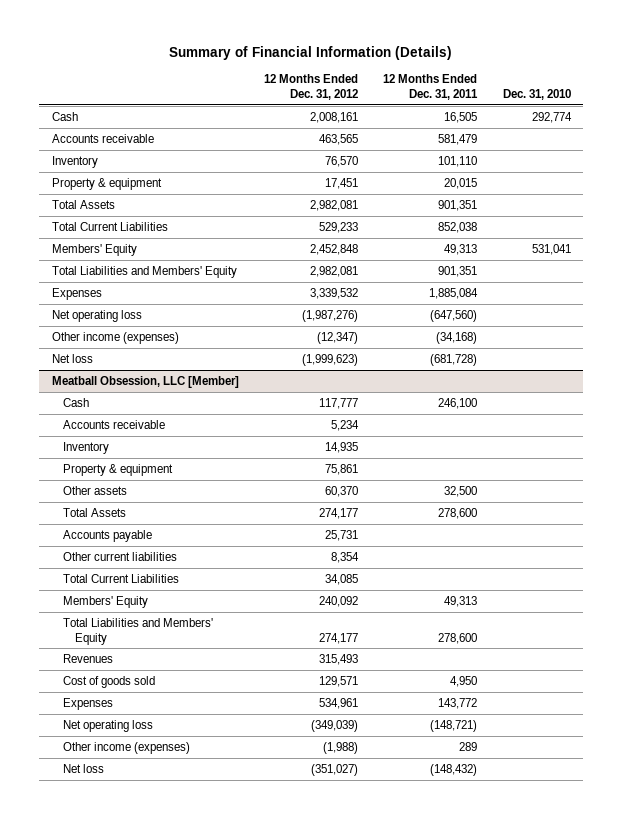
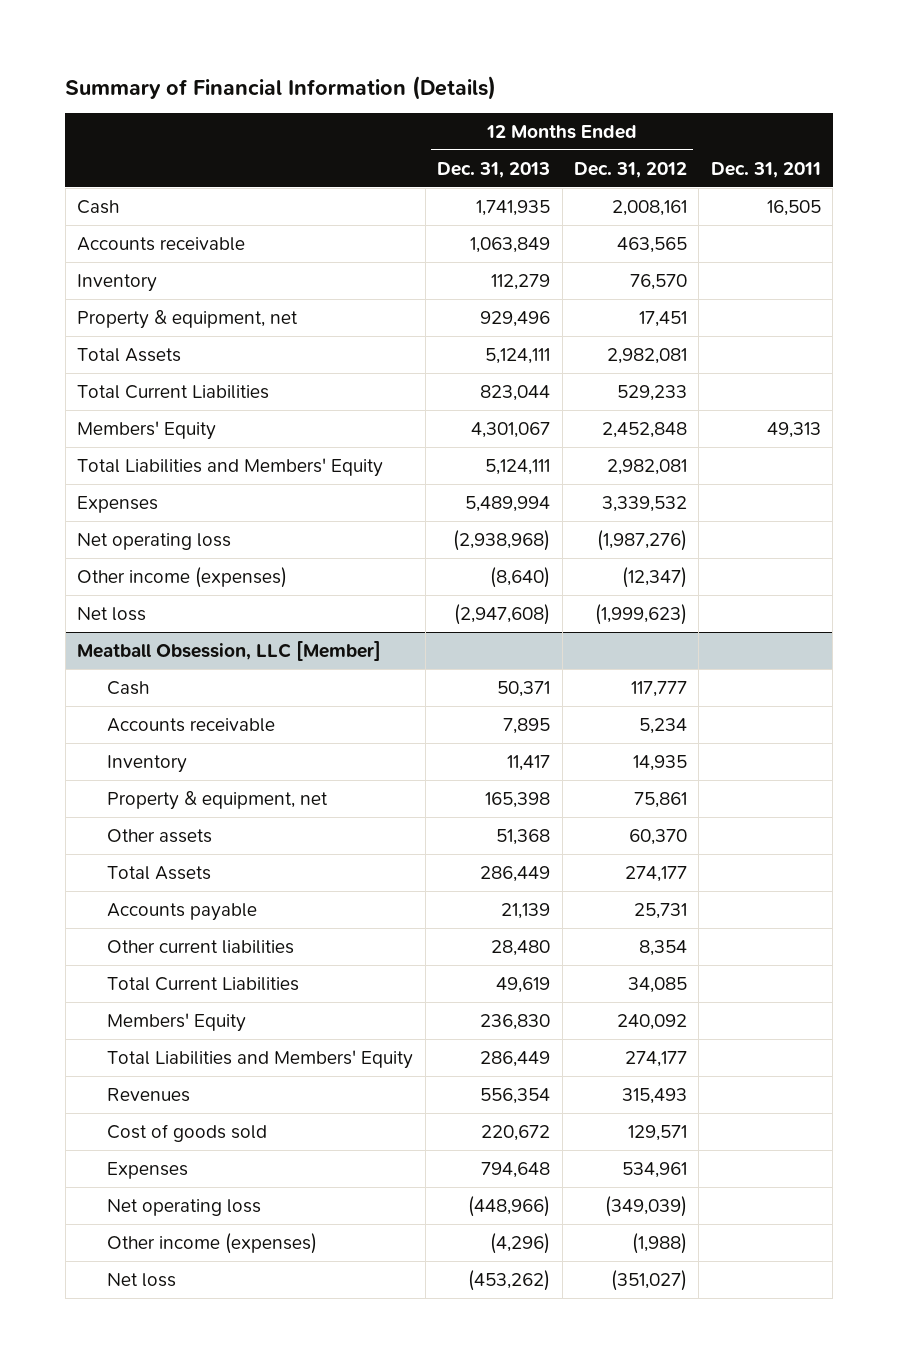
- | 12 Months Ended Dec. 31, 2012 | 12 Months Ended Dec. 31, 2011 | Dec. 31, 2010
+ | 12 Months Ended Dec. 31, 2013 | 12 Months Ended Dec. 31, 2012 | Dec. 31, 2011
- Property & equipment | 17,451 | 20,015 |
+ Property & equipment, net | 929,496 | 17,451 |
@ Meatball Obsession, LLC [Member]
- Property & equipment | 75,861 | |
+ Property & equipment, net | 165,398 | 75,861 |

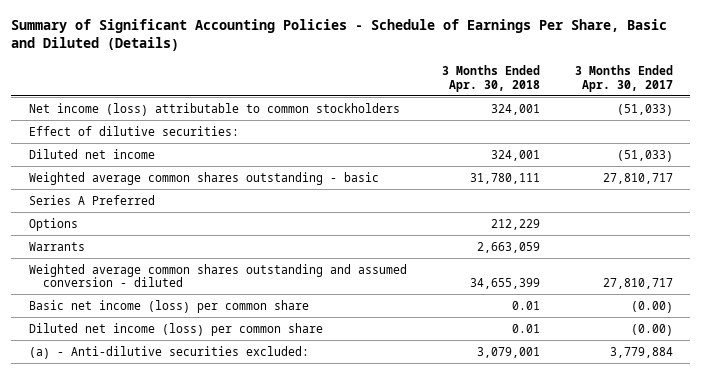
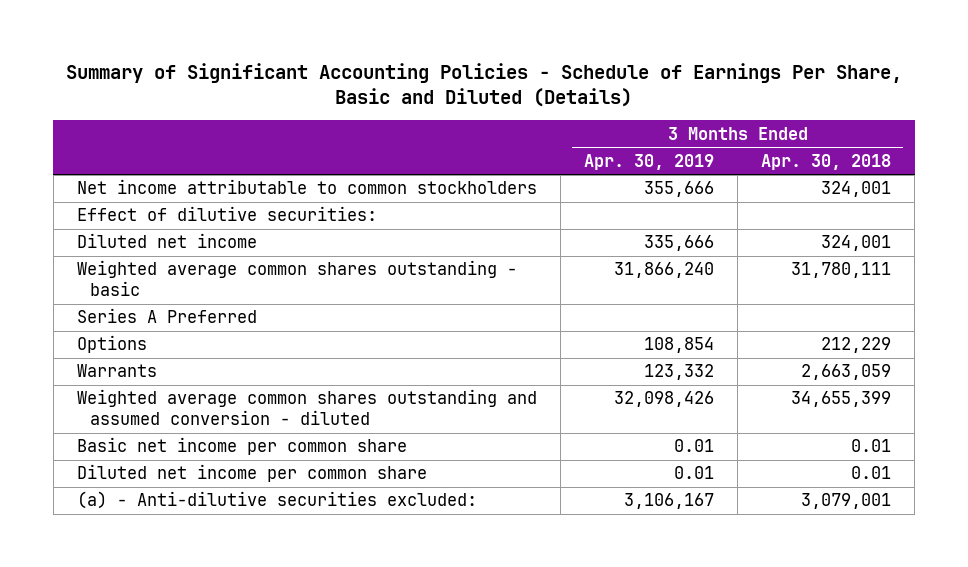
- | 3 Months Ended Apr. 30, 2018 | 3 Months Ended Apr. 30, 2017
+ | 3 Months Ended Apr. 30, 2019 | 3 Months Ended Apr. 30, 2018
- Net income (loss) attributable to common stockholders | 324,001 | (51,033)
+ Net income attributable to common stockholders | 355,666 | 324,001
- Basic net income (loss) per common share | 0.01 | (0.00)
- Diluted net income (loss) per common share | 0.01 | (0.00)
+ Basic net income per common share | 0.01 | 0.01
+ Diluted net income per common share | 0.01 | 0.01

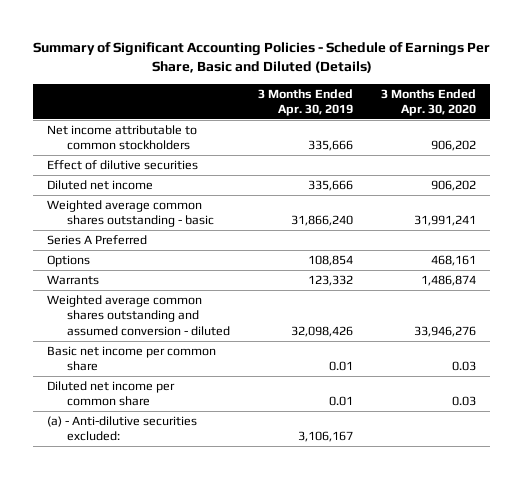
- | 3 Months Ended Apr. 30, 2019 | 3 Months Ended Apr. 30, 2018
+ | 3 Months Ended Apr. 30, 2019 | 3 Months Ended Apr. 30, 2020
- Net income attributable to common stockholders | 355,666 | 324,001
- Effect of dilutive securities:
+ Net income attributable to common stockholders | 335,666 | 906,202
+ Effect of dilutive securities

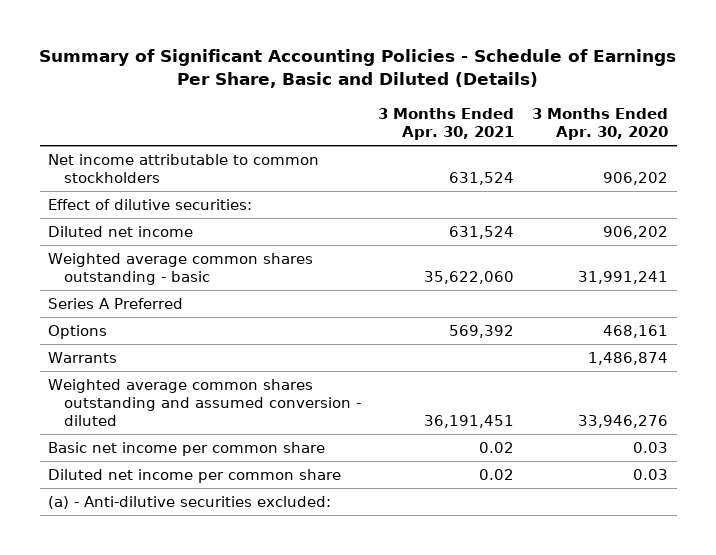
- | 3 Months Ended Apr. 30, 2019 | 3 Months Ended Apr. 30, 2020
+ | 3 Months Ended Apr. 30, 2021 | 3 Months Ended Apr. 30, 2020
- Effect of dilutive securities
+ Effect of dilutive securities:

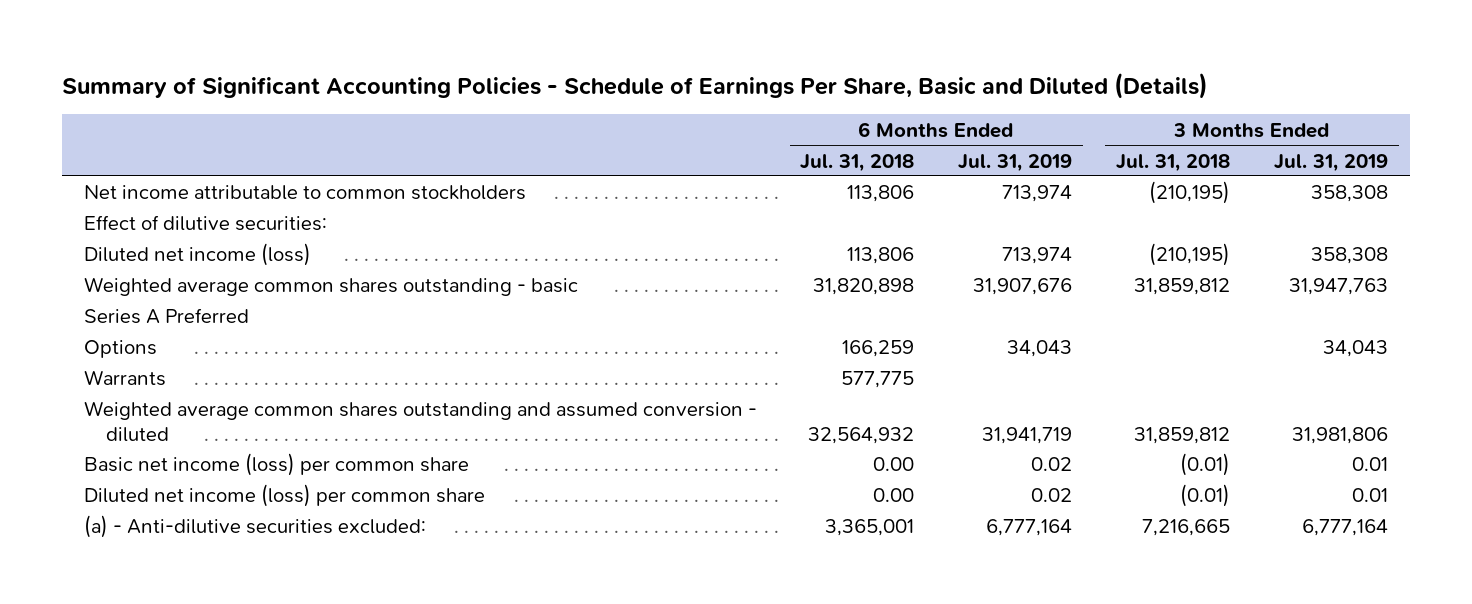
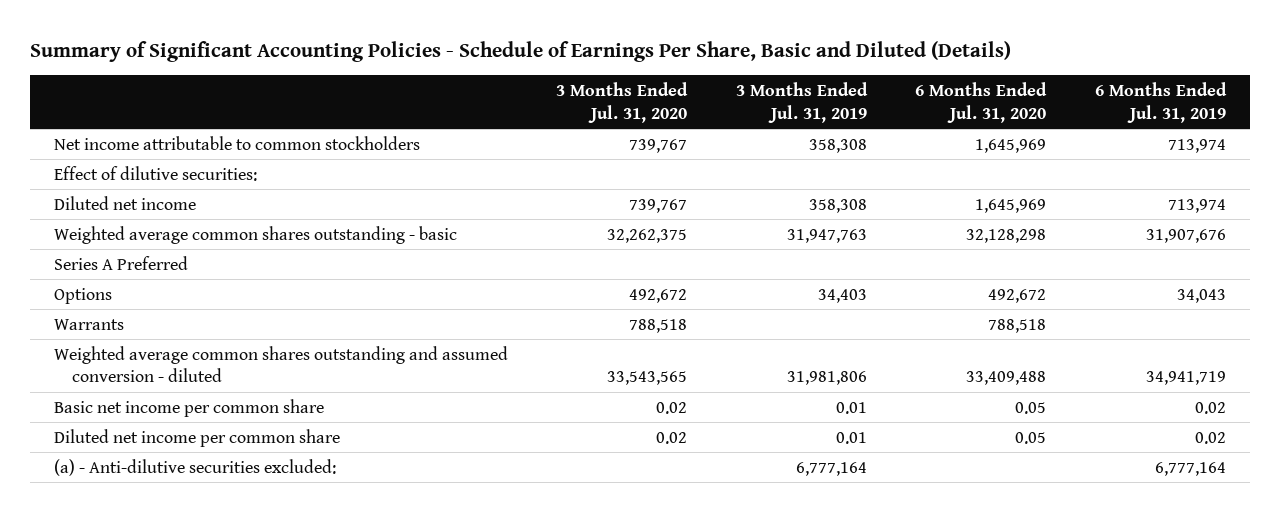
- | 6 Months Ended Jul. 31, 2018 | 6 Months Ended Jul. 31, 2019 | 3 Months Ended Jul. 31, 2018 | 3 Months Ended Jul. 31, 2019
+ | 3 Months Ended Jul. 31, 2020 | 3 Months Ended Jul. 31, 2019 | 6 Months Ended Jul. 31, 2020 | 6 Months Ended Jul. 31, 2019
- Diluted net income (loss) | 113,806 | 713,974 | (210,195) | 358,308
+ Diluted net income | 739,767 | 358,308 | 1,645,969 | 713,974
- Options | 166,259 | 34,043 | | 34,043
+ Options | 492,672 | 34,403 | 492,672 | 34,043
- Weighted average common shares outstanding and assumed conversion - diluted | 32,564,932 | 31,941,719 | 31,859,812 | 31,981,806
- Basic net income (loss) per common share | 0.00 | 0.02 | (0.01) | 0.01
- Diluted net income (loss) per common share | 0.00 | 0.02 | (0.01) | 0.01
+ Weighted average common shares outstanding and assumed conversion - diluted | 33,543,565 | 31,981,806 | 33,409,488 | 34,941,719
+ Basic net income per common share | 0.02 | 0.01 | 0.05 | 0.02
+ Diluted net income per common share | 0.02 | 0.01 | 0.05 | 0.02

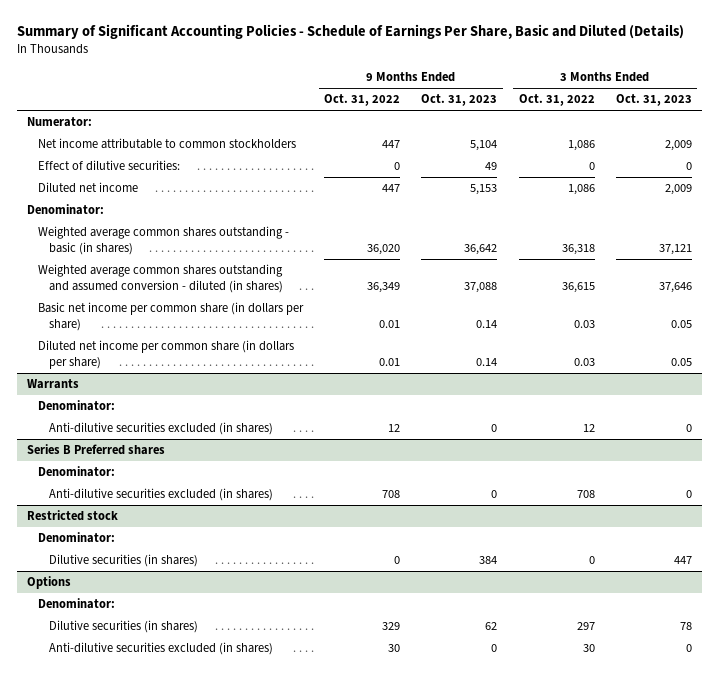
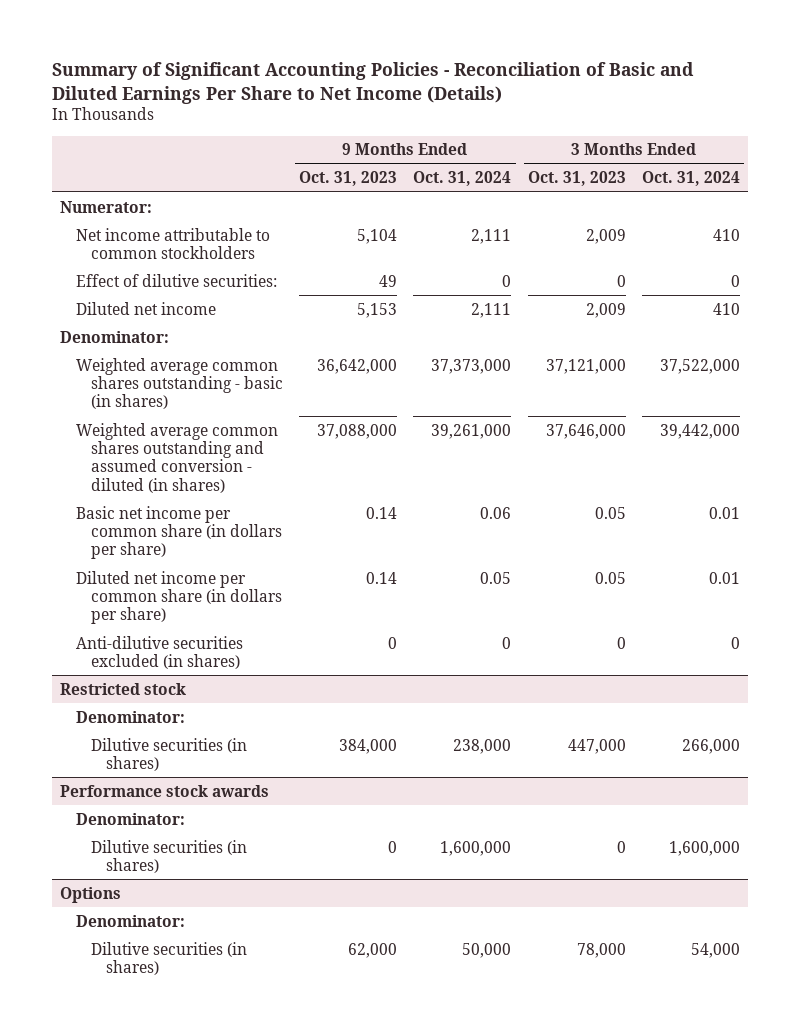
- Summary of Significant Accounting Policies - Schedule of Earnings Per Share, Basic and Diluted (Details)
+ Summary of Significant Accounting Policies - Reconciliation of Basic and Diluted Earnings Per Share to Net Income (Details)
- | 9 Months Ended Oct. 31, 2022 | 9 Months Ended Oct. 31, 2023 | 3 Months Ended Oct. 31, 2022 | 3 Months Ended Oct. 31, 2023
+ | 9 Months Ended Oct. 31, 2023 | 9 Months Ended Oct. 31, 2024 | 3 Months Ended Oct. 31, 2023 | 3 Months Ended Oct. 31, 2024
- Weighted average common shares outstanding - basic (in shares) | 36,020 | 36,642 | 36,318 | 37,121
- Weighted average common shares outstanding and assumed conversion - diluted (in shares) | 36,349 | 37,088 | 36,615 | 37,646
+ Weighted average common shares outstanding - basic (in shares) | 36,642,000 | 37,373,000 | 37,121,000 | 37,522,000
+ Weighted average common shares outstanding and assumed conversion - diluted (in shares) | 37,088,000 | 39,261,000 | 37,646,000 | 39,442,000
- Warrants
- Denominator:
- Series B Preferred shares
- Denominator:
- Anti-dilutive securities excluded (in shares) | 708 | 0 | 708 | 0
@ Restricted stock
- Dilutive securities (in shares) | 0 | 384 | 0 | 447
+ Dilutive securities (in shares) | 384,000 | 238,000 | 447,000 | 266,000
+ Performance stock awards
+ Denominator:
+ Dilutive securities (in shares) | 0 | 1,600,000 | 0 | 1,600,000
@ Options
- Dilutive securities (in shares) | 329 | 62 | 297 | 78
- Anti-dilutive securities excluded (in shares) | 30 | 0 | 30 | 0
+ Dilutive securities (in shares) | 62,000 | 50,000 | 78,000 | 54,000

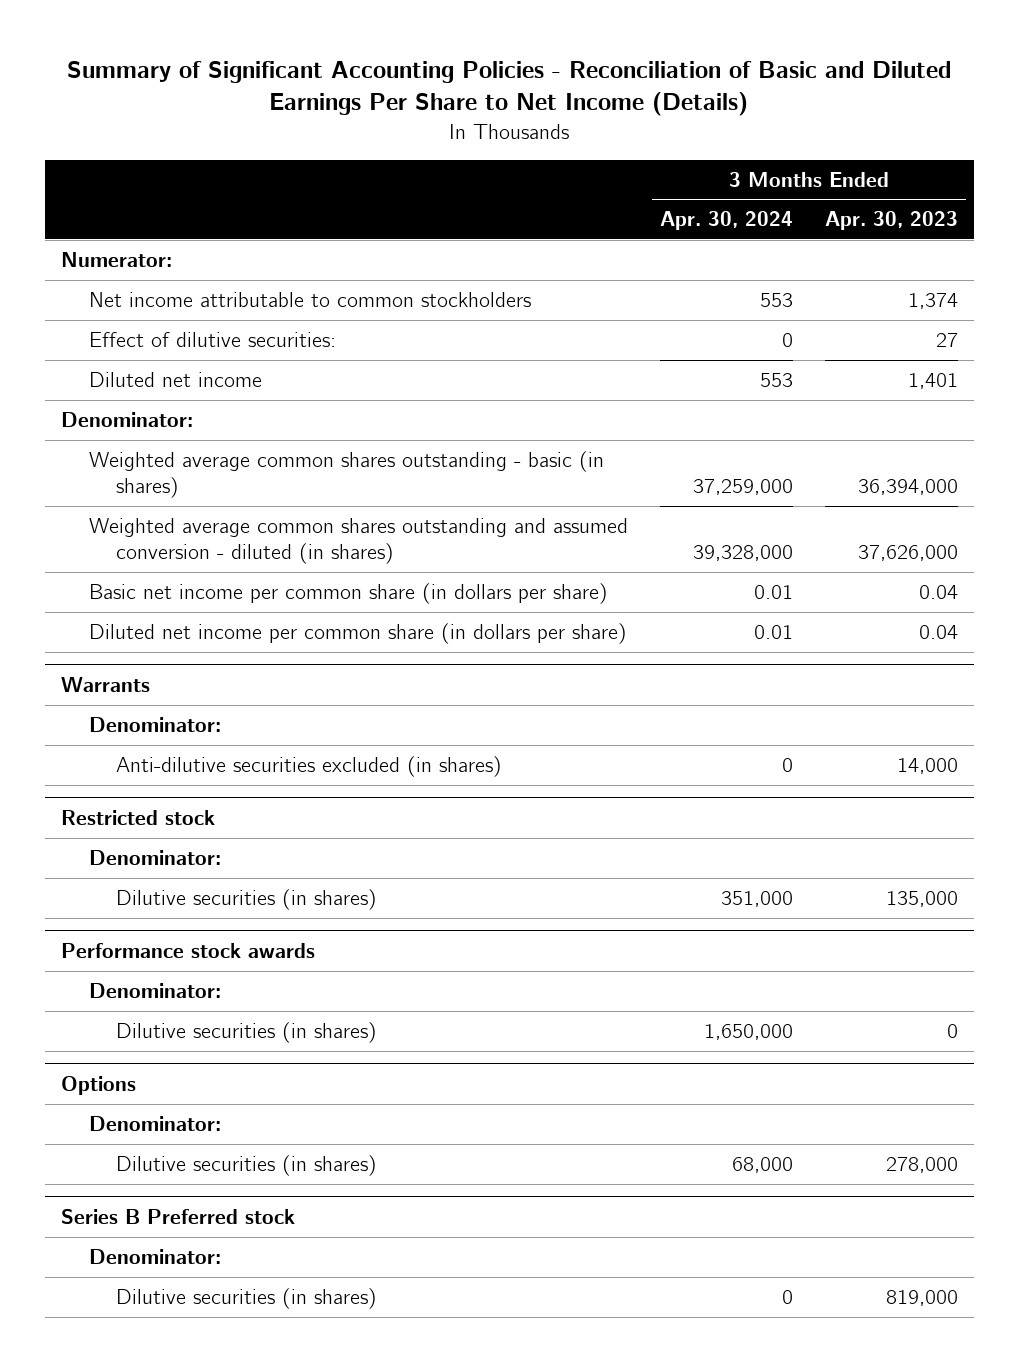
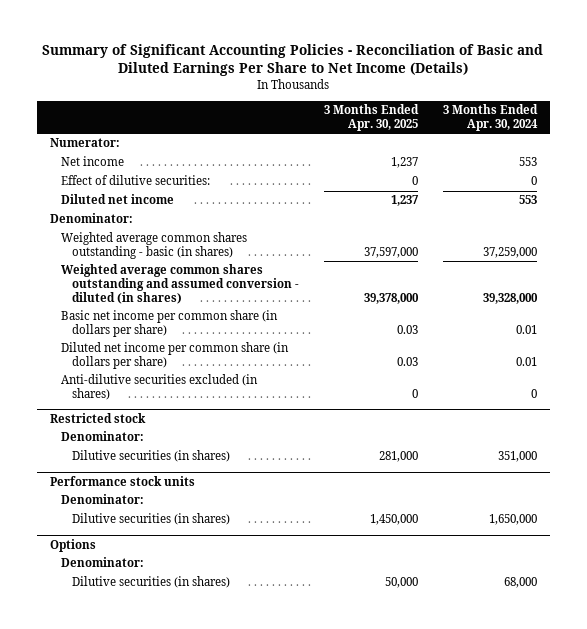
- | 3 Months Ended Apr. 30, 2024 | 3 Months Ended Apr. 30, 2023
+ | 3 Months Ended Apr. 30, 2025 | 3 Months Ended Apr. 30, 2024
- Net income attributable to common stockholders | 553 | 1,374
+ Net income | 1,237 | 553
- Warrants
- Denominator:
- Performance stock awards
+ Performance stock units
- Series B Preferred stock
- Denominator:
- Dilutive securities (in shares) | 0 | 819,000

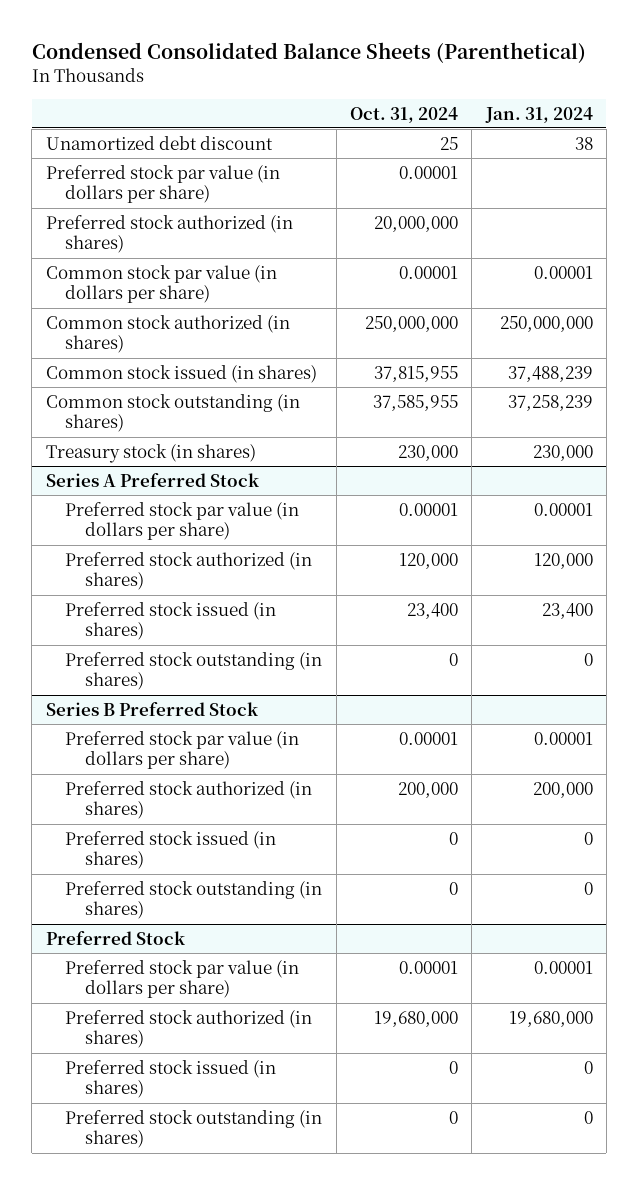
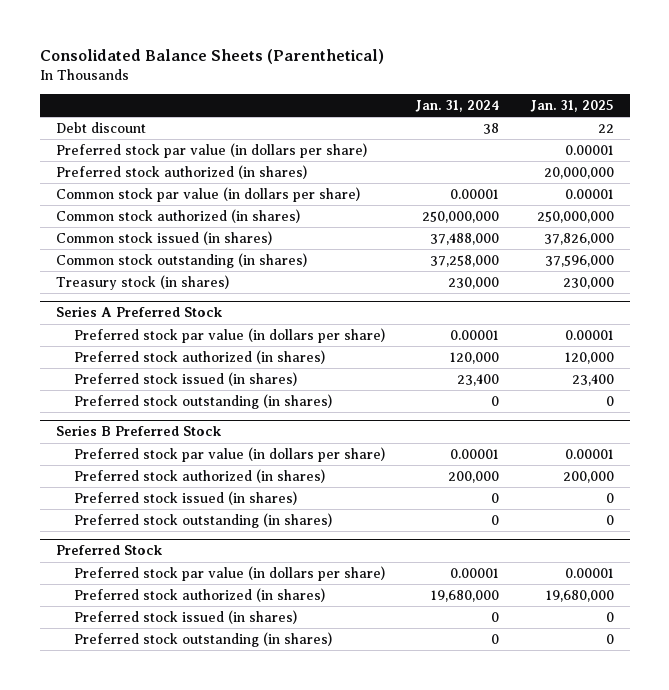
- Condensed Consolidated Balance Sheets (Parenthetical)
+ Consolidated Balance Sheets (Parenthetical)
- | Oct. 31, 2024 | Jan. 31, 2024
+ | Jan. 31, 2024 | Jan. 31, 2025
- Unamortized debt discount | 25 | 38
+ Debt discount | 38 | 22
- Common stock issued (in shares) | 37,815,955 | 37,488,239
- Common stock outstanding (in shares) | 37,585,955 | 37,258,239
+ Common stock issued (in shares) | 37,488,000 | 37,826,000
+ Common stock outstanding (in shares) | 37,258,000 | 37,596,000

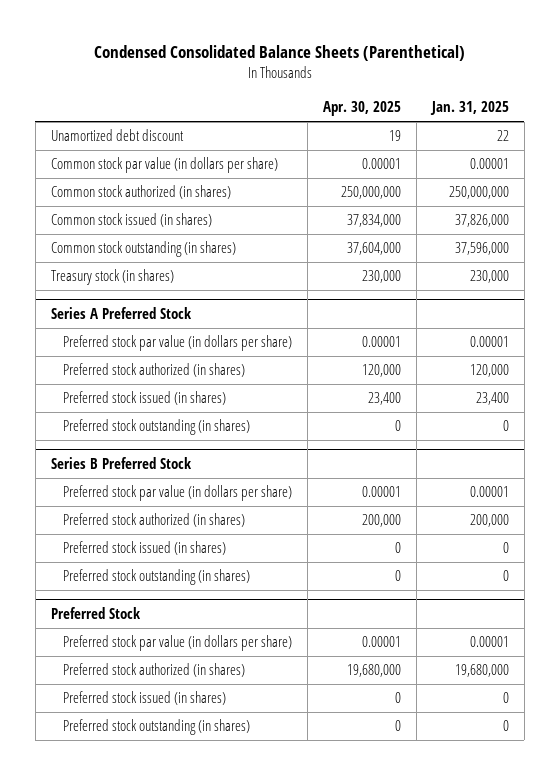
- Consolidated Balance Sheets (Parenthetical)
+ Condensed Consolidated Balance Sheets (Parenthetical)
- | Jan. 31, 2024 | Jan. 31, 2025
+ | Apr. 30, 2025 | Jan. 31, 2025
- Debt discount | 38 | 22
- Preferred stock par value (in dollars per share) | | 0.00001
- Preferred stock authorized (in shares) | | 20,000,000
+ Unamortized debt discount | 19 | 22

